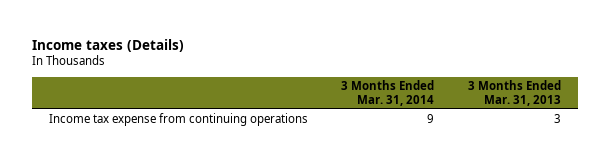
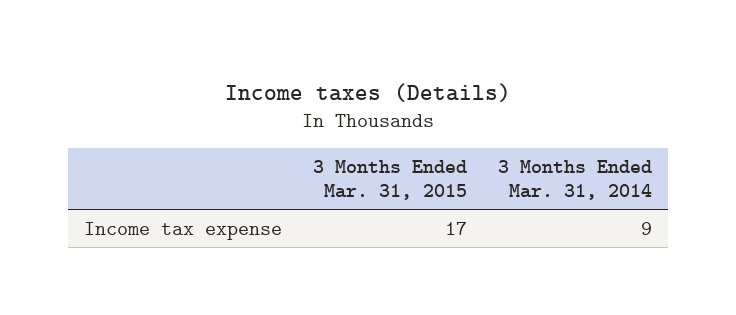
- | 3 Months Ended Mar. 31, 2014 | 3 Months Ended Mar. 31, 2013
+ | 3 Months Ended Mar. 31, 2015 | 3 Months Ended Mar. 31, 2014
- Income tax expense from continuing operations | 9 | 3
+ Income tax expense | 17 | 9

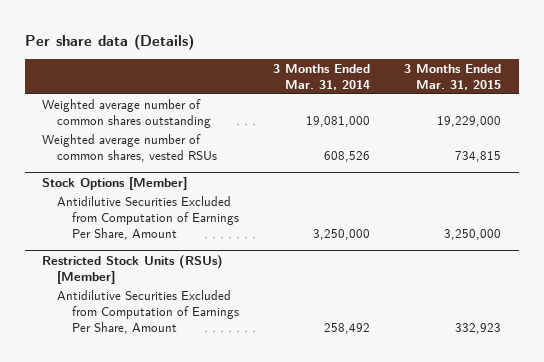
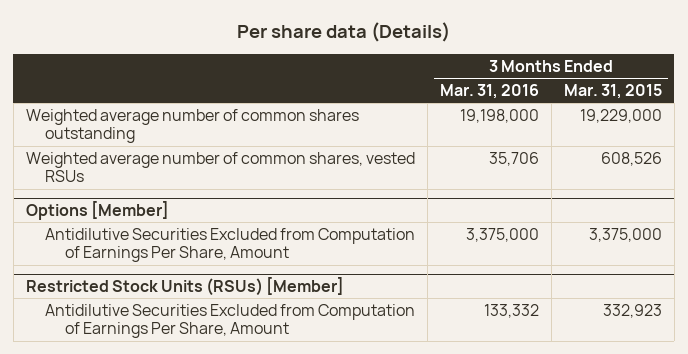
- | 3 Months Ended Mar. 31, 2014 | 3 Months Ended Mar. 31, 2015
+ | 3 Months Ended Mar. 31, 2016 | 3 Months Ended Mar. 31, 2015
- Weighted average number of common shares, vested RSUs | 608,526 | 734,815
- Stock Options [Member]
- Antidilutive Securities Excluded from Computation of Earnings Per Share, Amount | 3,250,000 | 3,250,000
+ Weighted average number of common shares, vested RSUs | 35,706 | 608,526
+ Options [Member]
+ Antidilutive Securities Excluded from Computation of Earnings Per Share, Amount | 3,375,000 | 3,375,000

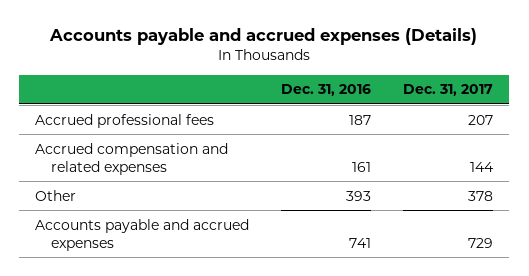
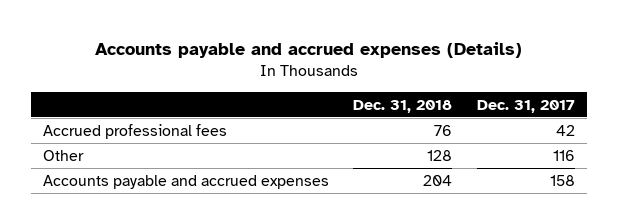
- | Dec. 31, 2016 | Dec. 31, 2017
+ | Dec. 31, 2018 | Dec. 31, 2017
- Accrued professional fees | 187 | 207
- Accrued compensation and related expenses | 161 | 144
- Other | 393 | 378
- Accounts payable and accrued expenses | 741 | 729
+ Accrued professional fees | 76 | 42
+ Other | 128 | 116
+ Accounts payable and accrued expenses | 204 | 158

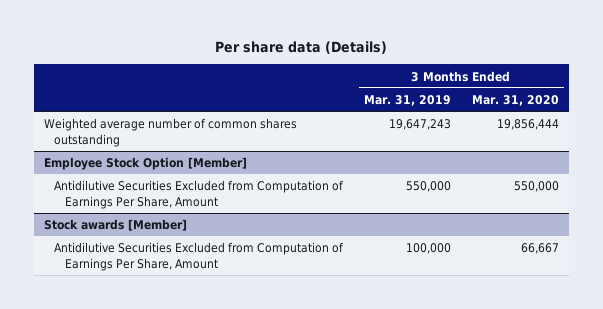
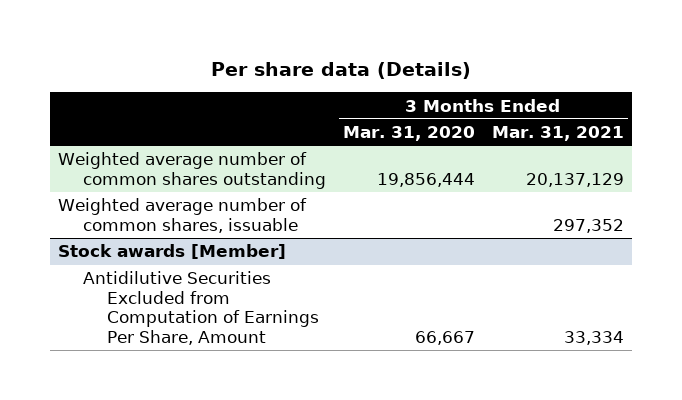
- | 3 Months Ended Mar. 31, 2019 | 3 Months Ended Mar. 31, 2020
+ | 3 Months Ended Mar. 31, 2020 | 3 Months Ended Mar. 31, 2021
- Employee Stock Option [Member]
- Antidilutive Securities Excluded from Computation of Earnings Per Share, Amount | 550,000 | 550,000
+ Weighted average number of common shares, issuable | | 297,352

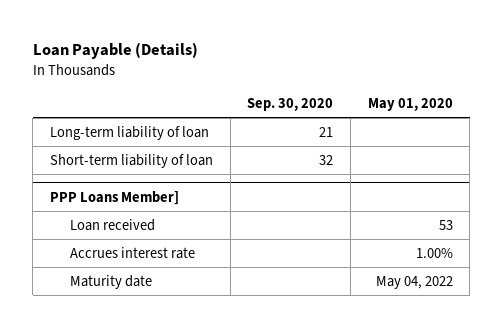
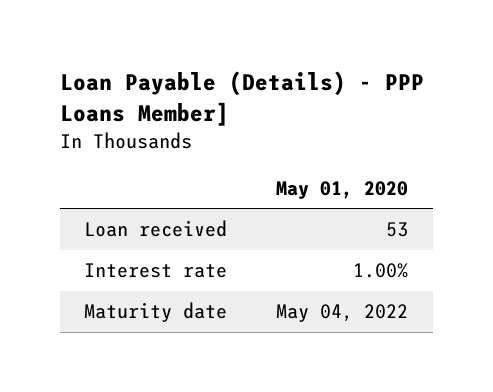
- Loan Payable (Details)
+ Loan Payable (Details) - PPP Loans Member]
- | Sep. 30, 2020 | May 01, 2020
+ | May 01, 2020
- Long-term liability of loan | 21 |
- Short-term liability of loan | 32 |
- PPP Loans Member]
- Accrues interest rate | | 1.00%
+ Interest rate | 1.00%

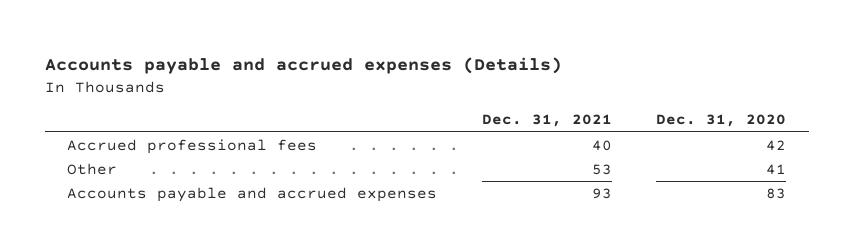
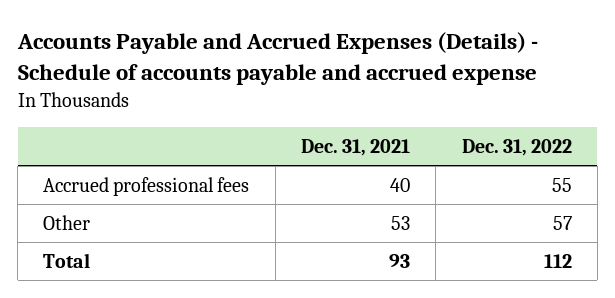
- Accounts payable and accrued expenses (Details)
+ Accounts Payable and Accrued Expenses (Details) - Schedule of accounts payable and accrued expense
- | Dec. 31, 2021 | Dec. 31, 2020
+ | Dec. 31, 2021 | Dec. 31, 2022
- Accounts payable and accrued expenses | 93 | 83
+ Total | 93 | 112

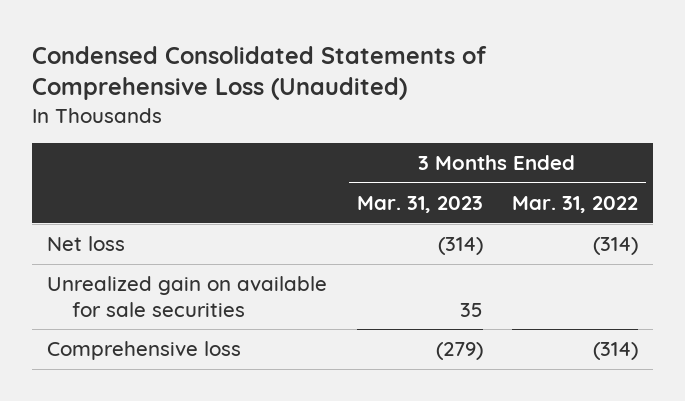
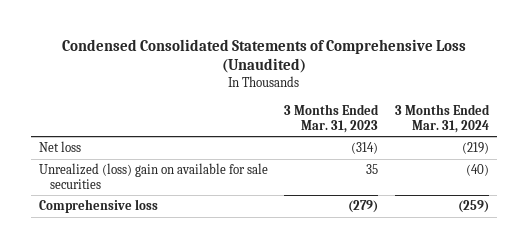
- | 3 Months Ended Mar. 31, 2023 | 3 Months Ended Mar. 31, 2022
+ | 3 Months Ended Mar. 31, 2023 | 3 Months Ended Mar. 31, 2024
- Unrealized gain on available for sale securities | 35 |
+ Unrealized (loss) gain on available for sale securities | 35 | (40)

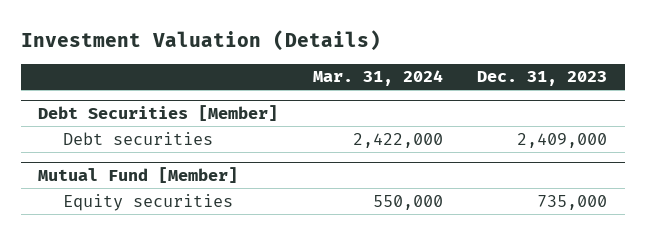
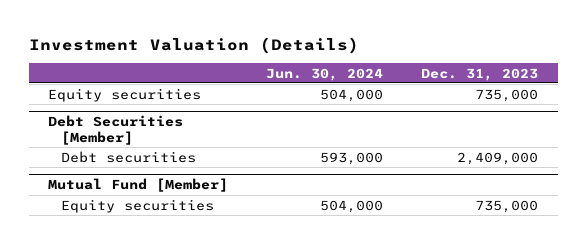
- | Mar. 31, 2024 | Dec. 31, 2023
+ | Jun. 30, 2024 | Dec. 31, 2023
+ Equity securities | 504,000 | 735,000

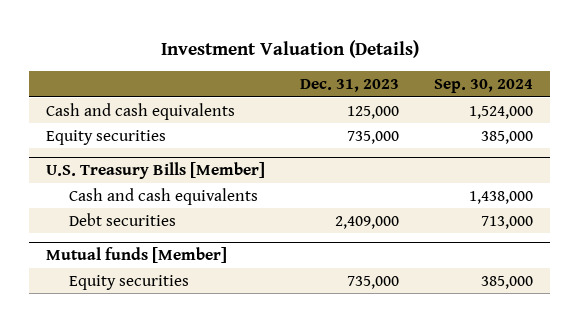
- | Jun. 30, 2024 | Dec. 31, 2023
+ | Dec. 31, 2023 | Sep. 30, 2024
+ Cash and cash equivalents | 125,000 | 1,524,000
- Debt Securities [Member]
+ U.S. Treasury Bills [Member]
+ Cash and cash equivalents | | 1,438,000
- Mutual Fund [Member]
+ Mutual funds [Member]

